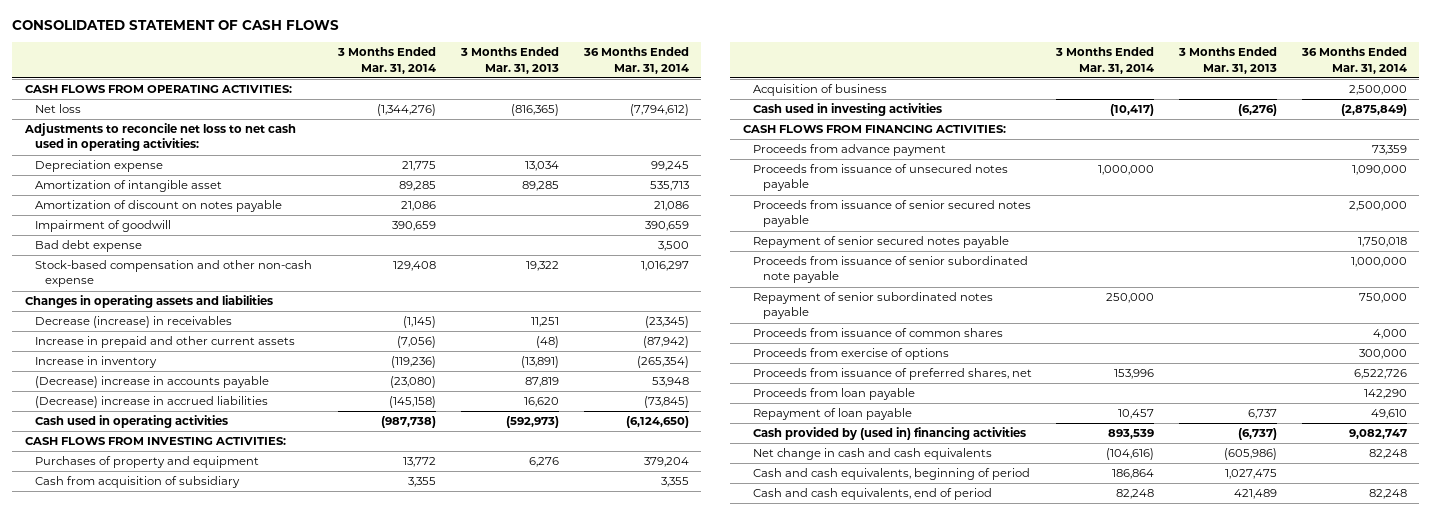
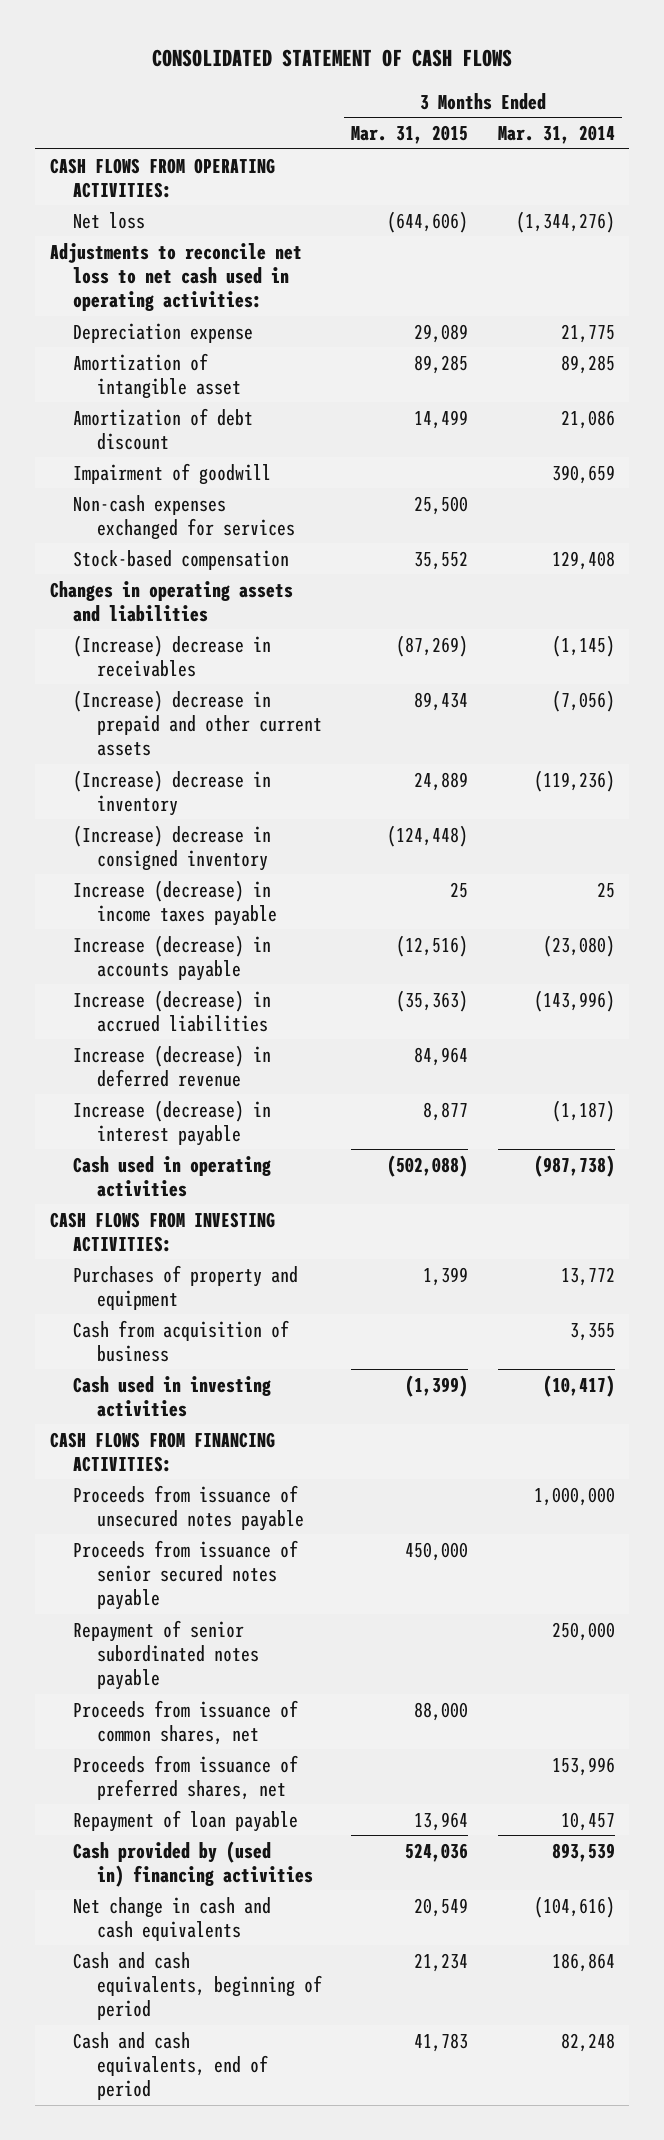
- | 3 Months Ended Mar. 31, 2014 | 3 Months Ended Mar. 31, 2013 | 36 Months Ended Mar. 31, 2014
+ | 3 Months Ended Mar. 31, 2015 | 3 Months Ended Mar. 31, 2014
- Amortization of discount on notes payable | 21,086 | | 21,086
+ Amortization of debt discount | 14,499 | 21,086
- Bad debt expense | | | 3,500
- Stock-based compensation and other non-cash expense | 129,408 | 19,322 | 1,016,297
+ Non-cash expenses exchanged for services | 25,500 |
+ Stock-based compensation | 35,552 | 129,408
- Decrease (increase) in receivables | (1,145) | 11,251 | (23,345)
- Increase in prepaid and other current assets | (7,056) | (48) | (87,942)
- Increase in inventory | (119,236) | (13,891) | (265,354)
- (Decrease) increase in accounts payable | (23,080) | 87,819 | 53,948
- (Decrease) increase in accrued liabilities | (145,158) | 16,620 | (73,845)
+ (Increase) decrease in receivables | (87,269) | (1,145)
+ (Increase) decrease in prepaid and other current assets | 89,434 | (7,056)
+ (Increase) decrease in inventory | 24,889 | (119,236)
+ (Increase) decrease in consigned inventory | (124,448) |
+ Increase (decrease) in income taxes payable | 25 | 25
+ Increase (decrease) in accounts payable | (12,516) | (23,080)
+ Increase (decrease) in accrued liabilities | (35,363) | (143,996)
+ Increase (decrease) in deferred revenue | 84,964 |
+ Increase (decrease) in interest payable | 8,877 | (1,187)
- Cash from acquisition of subsidiary | 3,355 | | 3,355
- Acquisition of business | | | 2,500,000
+ Cash from acquisition of business | | 3,355
- Proceeds from advance payment | | | 73,359
- Repayment of senior secured notes payable | | | 1,750,018
- Proceeds from issuance of senior subordinated note payable | | | 1,000,000
- Proceeds from issuance of common shares | | | 4,000
- Proceeds from exercise of options | | | 300,000
+ Proceeds from issuance of common shares, net | 88,000 |
- Proceeds from loan payable | | | 142,290

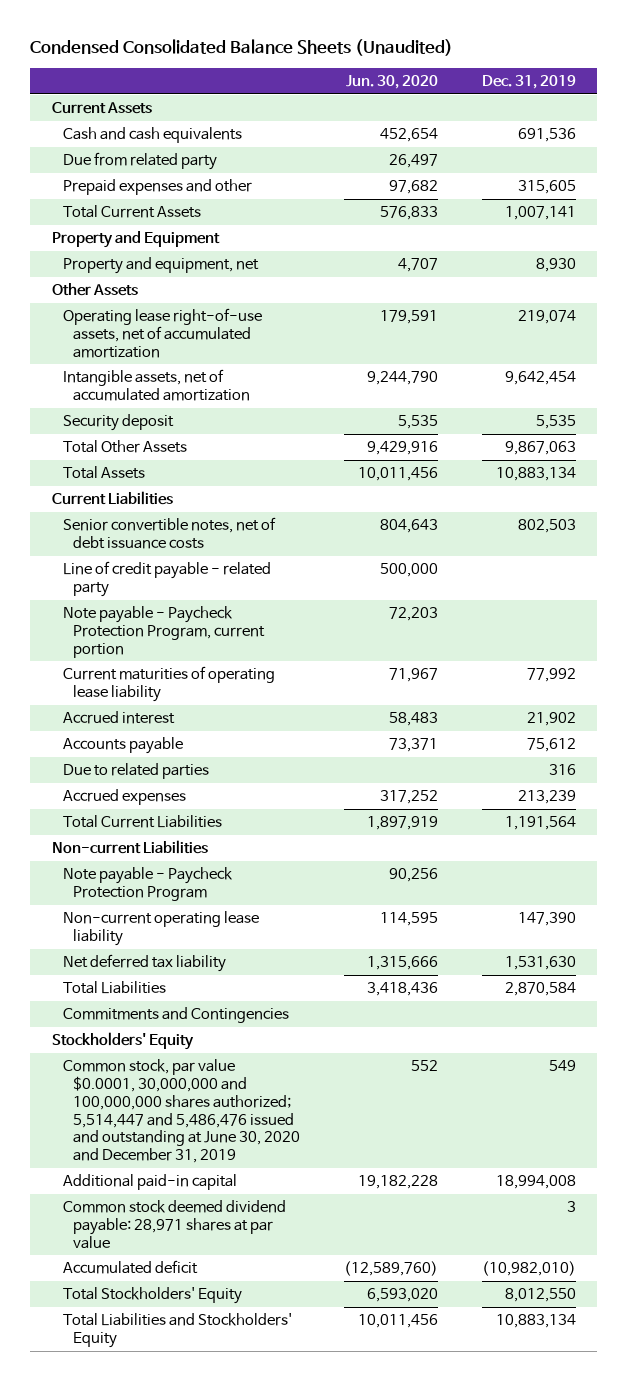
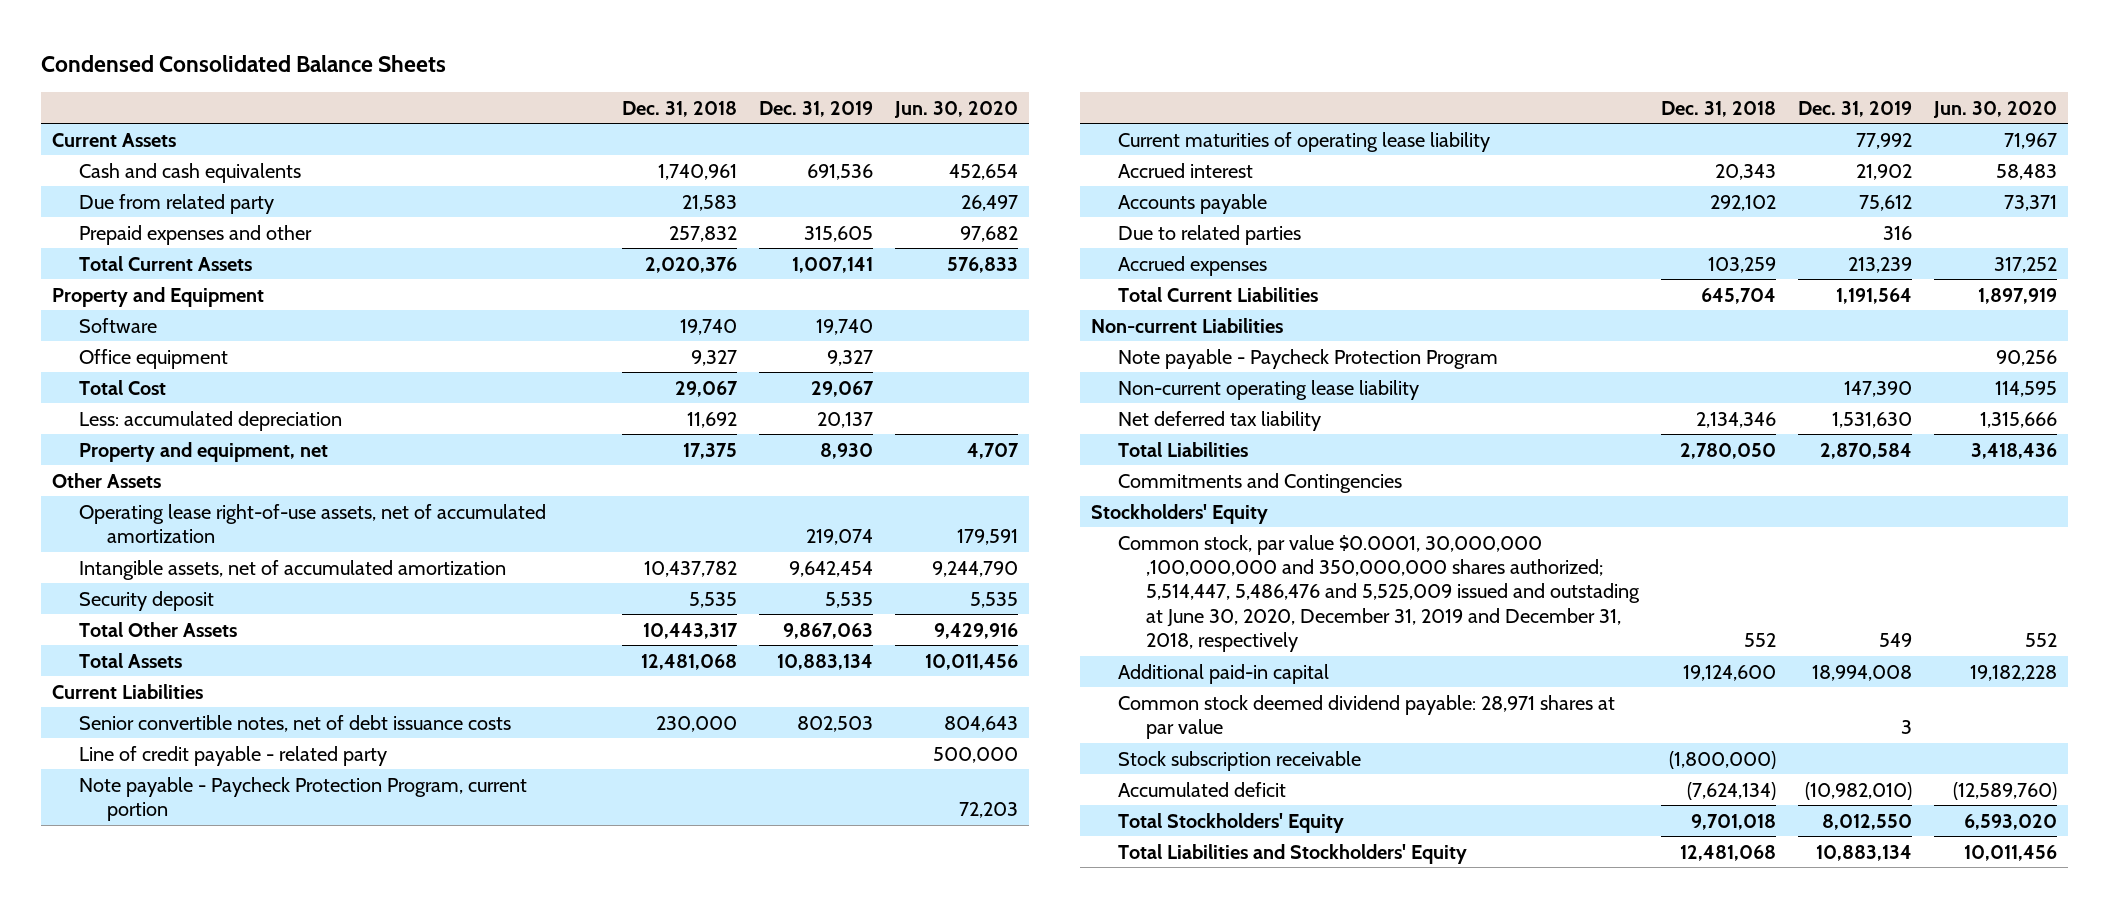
- Condensed Consolidated Balance Sheets (Unaudited)
+ Condensed Consolidated Balance Sheets
- | Jun. 30, 2020 | Dec. 31, 2019
+ | Dec. 31, 2018 | Dec. 31, 2019 | Jun. 30, 2020
+ Software | 19,740 | 19,740 |
+ Office equipment | 9,327 | 9,327 |
+ Total Cost | 29,067 | 29,067 |
+ Less: accumulated depreciation | 11,692 | 20,137 |
- Common stock, par value $0.0001, 30,000,000 and 100,000,000 shares authorized; 5,514,447 and 5,486,476 issued and outstanding at June 30, 2020 and December 31, 2019 | 552 | 549
+ Common stock, par value $0.0001, 30,000,000 ,100,000,000 and 350,000,000 shares authorized; 5,514,447, 5,486,476 and 5,525,009 issued and outstading at June 30, 2020, December 31, 2019 and December 31, 2018, respectively | 552 | 549 | 552
+ Stock subscription receivable | (1,800,000) | |

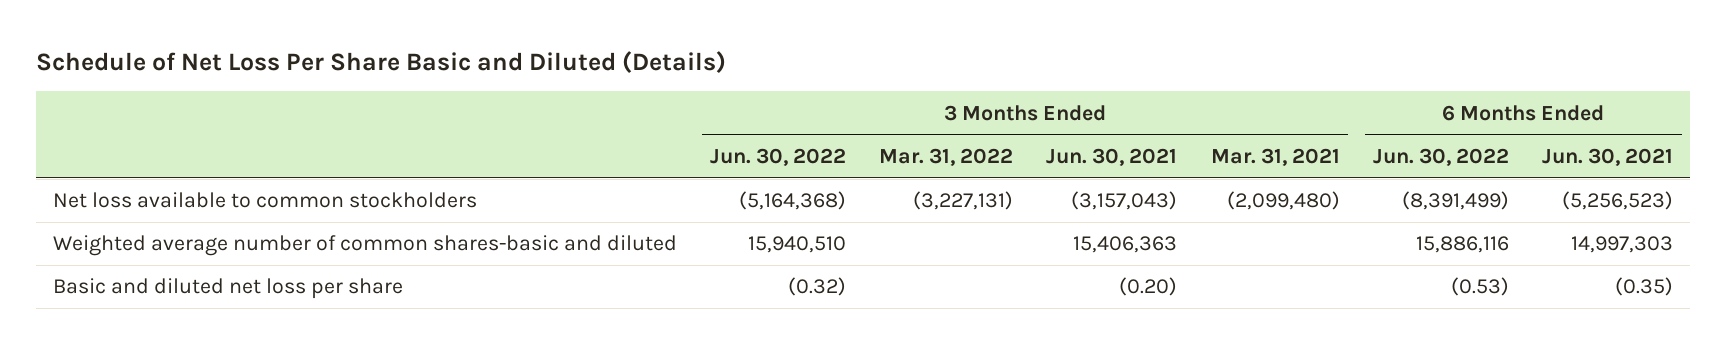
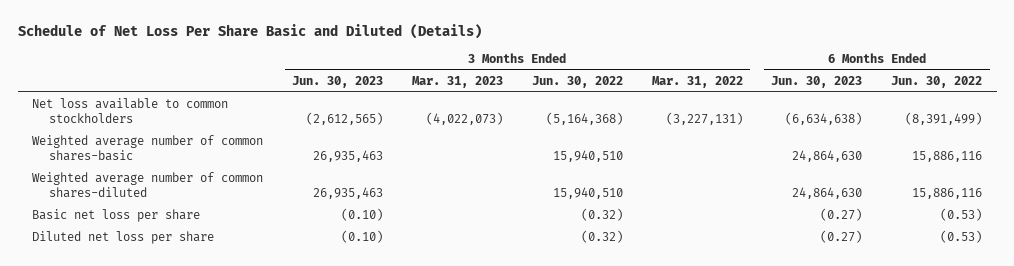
- | 3 Months Ended Jun. 30, 2022 | 3 Months Ended Mar. 31, 2022 | 3 Months Ended Jun. 30, 2021 | 3 Months Ended Mar. 31, 2021 | 6 Months Ended Jun. 30, 2022 | 6 Months Ended Jun. 30, 2021
+ | 3 Months Ended Jun. 30, 2023 | 3 Months Ended Mar. 31, 2023 | 3 Months Ended Jun. 30, 2022 | 3 Months Ended Mar. 31, 2022 | 6 Months Ended Jun. 30, 2023 | 6 Months Ended Jun. 30, 2022
- Weighted average number of common shares-basic and diluted | 15,940,510 | | 15,406,363 | | 15,886,116 | 14,997,303
- Basic and diluted net loss per share | (0.32) | | (0.20) | | (0.53) | (0.35)
+ Weighted average number of common shares-basic | 26,935,463 | | 15,940,510 | | 24,864,630 | 15,886,116
+ Weighted average number of common shares-diluted | 26,935,463 | | 15,940,510 | | 24,864,630 | 15,886,116
+ Basic net loss per share | (0.10) | | (0.32) | | (0.27) | (0.53)
+ Diluted net loss per share | (0.10) | | (0.32) | | (0.27) | (0.53)

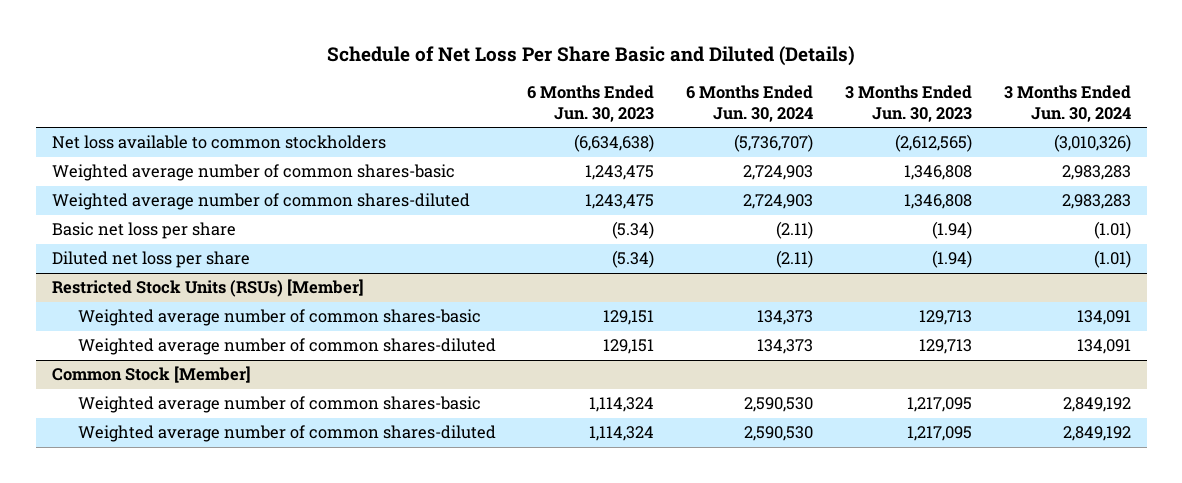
- | 3 Months Ended Jun. 30, 2023 | 3 Months Ended Mar. 31, 2023 | 3 Months Ended Jun. 30, 2022 | 3 Months Ended Mar. 31, 2022 | 6 Months Ended Jun. 30, 2023 | 6 Months Ended Jun. 30, 2022
+ | 6 Months Ended Jun. 30, 2023 | 6 Months Ended Jun. 30, 2024 | 3 Months Ended Jun. 30, 2023 | 3 Months Ended Jun. 30, 2024
- Weighted average number of common shares-basic | 26,935,463 | | 15,940,510 | | 24,864,630 | 15,886,116
- Weighted average number of common shares-diluted | 26,935,463 | | 15,940,510 | | 24,864,630 | 15,886,116
- Basic net loss per share | (0.10) | | (0.32) | | (0.27) | (0.53)
- Diluted net loss per share | (0.10) | | (0.32) | | (0.27) | (0.53)
+ Weighted average number of common shares-basic | 1,243,475 | 2,724,903 | 1,346,808 | 2,983,283
+ Weighted average number of common shares-diluted | 1,243,475 | 2,724,903 | 1,346,808 | 2,983,283
+ Basic net loss per share | (5.34) | (2.11) | (1.94) | (1.01)
+ Diluted net loss per share | (5.34) | (2.11) | (1.94) | (1.01)
+ Restricted Stock Units (RSUs) [Member]
+ Weighted average number of common shares-basic | 129,151 | 134,373 | 129,713 | 134,091
+ Weighted average number of common shares-diluted | 129,151 | 134,373 | 129,713 | 134,091
+ Common Stock [Member]
+ Weighted average number of common shares-basic | 1,114,324 | 2,590,530 | 1,217,095 | 2,849,192
+ Weighted average number of common shares-diluted | 1,114,324 | 2,590,530 | 1,217,095 | 2,849,192

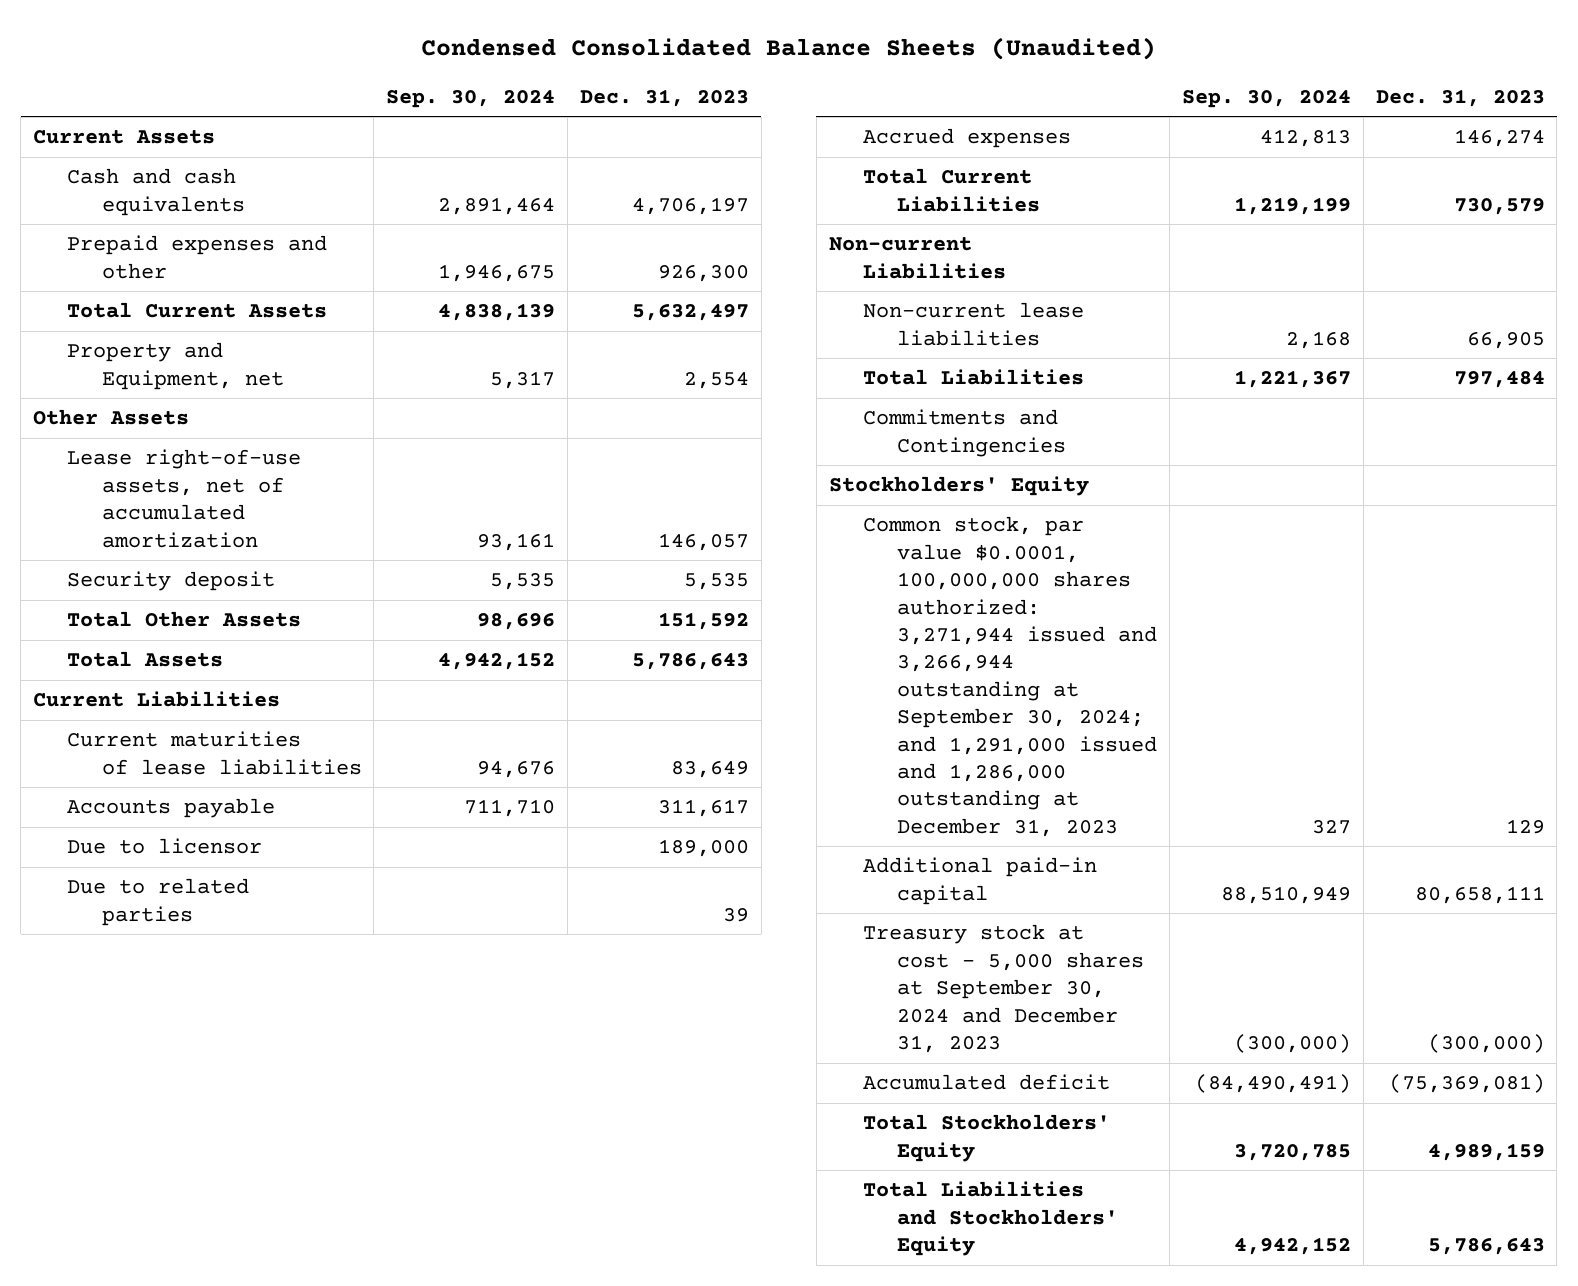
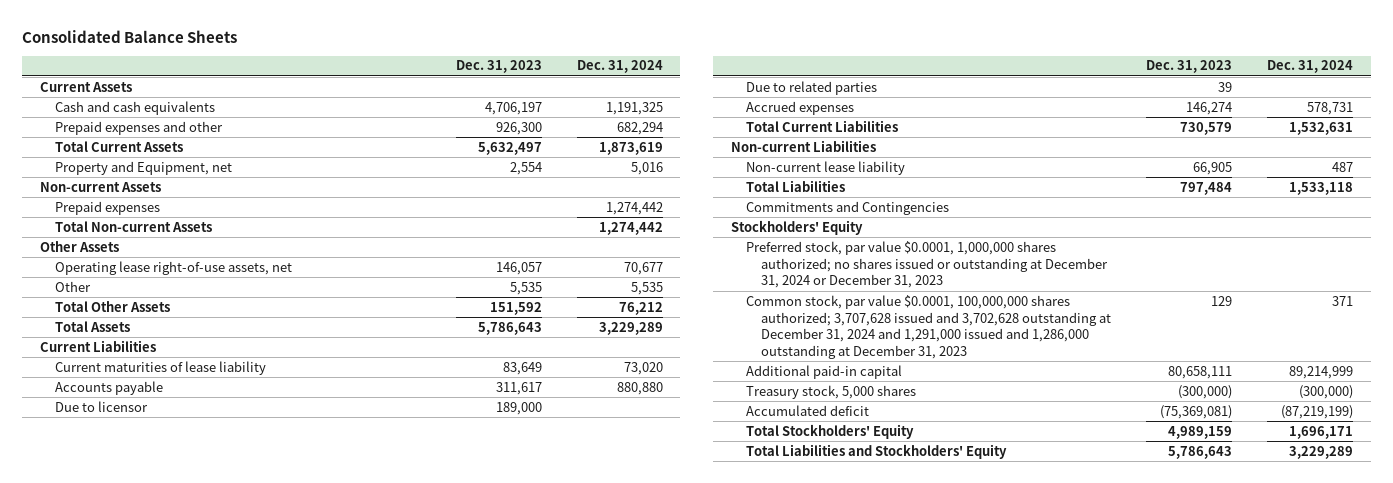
- Condensed Consolidated Balance Sheets (Unaudited)
+ Consolidated Balance Sheets
- | Sep. 30, 2024 | Dec. 31, 2023
+ | Dec. 31, 2023 | Dec. 31, 2024
+ Non-current Assets
+ Prepaid expenses | | 1,274,442
+ Total Non-current Assets | | 1,274,442
- Lease right-of-use assets, net of accumulated amortization | 93,161 | 146,057
- Security deposit | 5,535 | 5,535
+ Operating lease right-of-use assets, net | 146,057 | 70,677
+ Other | 5,535 | 5,535
- Current maturities of lease liabilities | 94,676 | 83,649
+ Current maturities of lease liability | 83,649 | 73,020
- Non-current lease liabilities | 2,168 | 66,905
+ Non-current lease liability | 66,905 | 487
- Common stock, par value $0.0001, 100,000,000 shares authorized: 3,271,944 issued and 3,266,944 outstanding at September 30, 2024; and 1,291,000 issued and 1,286,000 outstanding at December 31, 2023 | 327 | 129
+ Preferred stock, par value $0.0001, 1,000,000 shares authorized; no shares issued or outstanding at December 31, 2024 or December 31, 2023
+ Common stock, par value $0.0001, 100,000,000 shares authorized; 3,707,628 issued and 3,702,628 outstanding at December 31, 2024 and 1,291,000 issued and 1,286,000 outstanding at December 31, 2023 | 129 | 371
- Treasury stock at cost - 5,000 shares at September 30, 2024 and December 31, 2023 | (300,000) | (300,000)
+ Treasury stock, 5,000 shares | (300,000) | (300,000)

